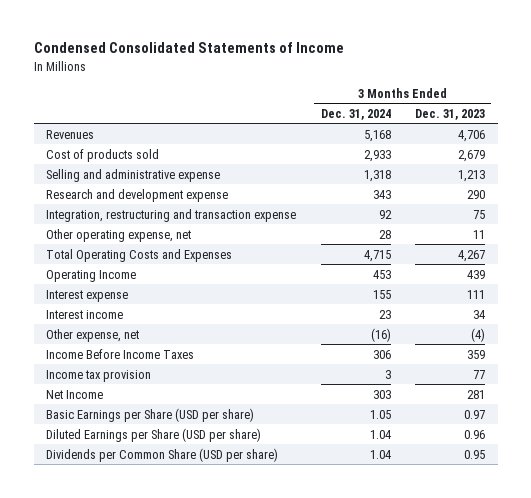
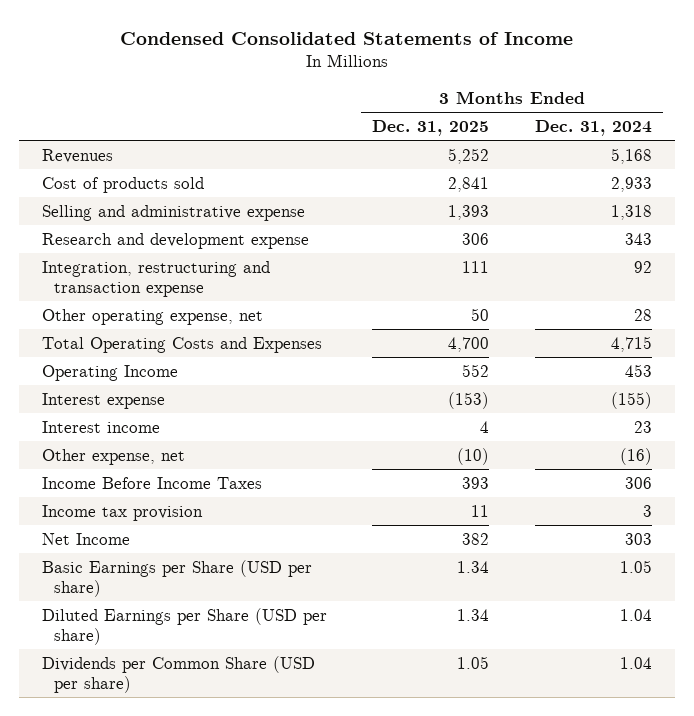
- | 3 Months Ended Dec. 31, 2024 | 3 Months Ended Dec. 31, 2023
+ | 3 Months Ended Dec. 31, 2025 | 3 Months Ended Dec. 31, 2024
- Interest expense | 155 | 111
+ Interest expense | (153) | (155)

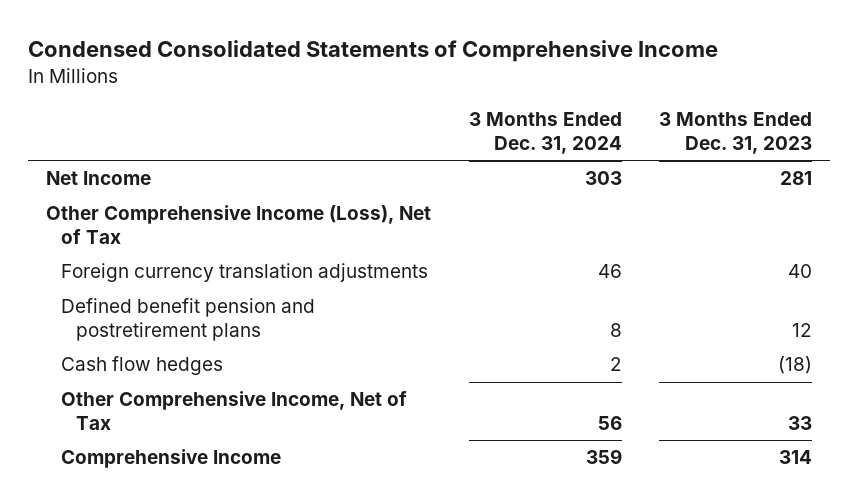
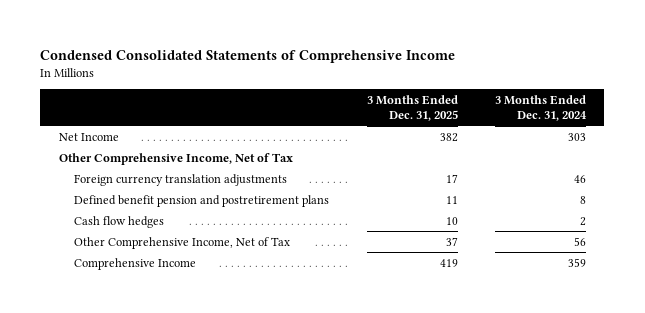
- | 3 Months Ended Dec. 31, 2024 | 3 Months Ended Dec. 31, 2023
+ | 3 Months Ended Dec. 31, 2025 | 3 Months Ended Dec. 31, 2024
- Other Comprehensive Income (Loss), Net of Tax
+ Other Comprehensive Income, Net of Tax

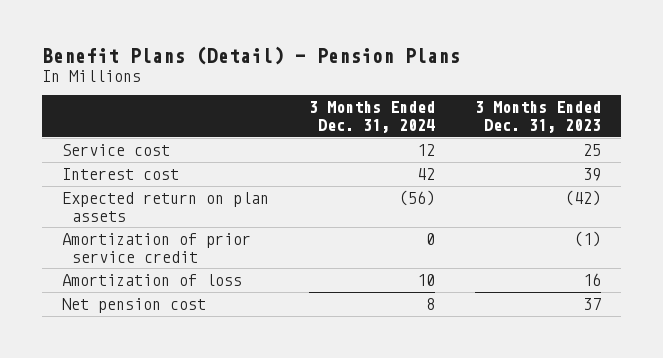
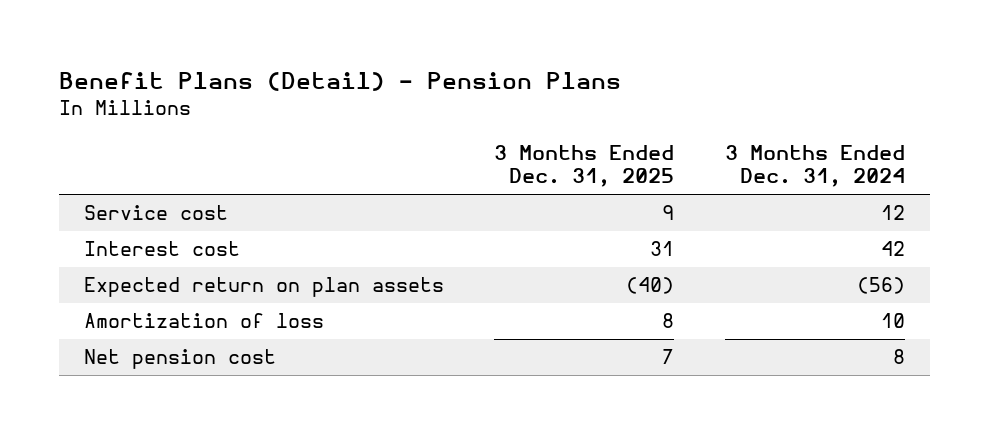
- | 3 Months Ended Dec. 31, 2024 | 3 Months Ended Dec. 31, 2023
+ | 3 Months Ended Dec. 31, 2025 | 3 Months Ended Dec. 31, 2024
- Amortization of prior service credit | 0 | (1)

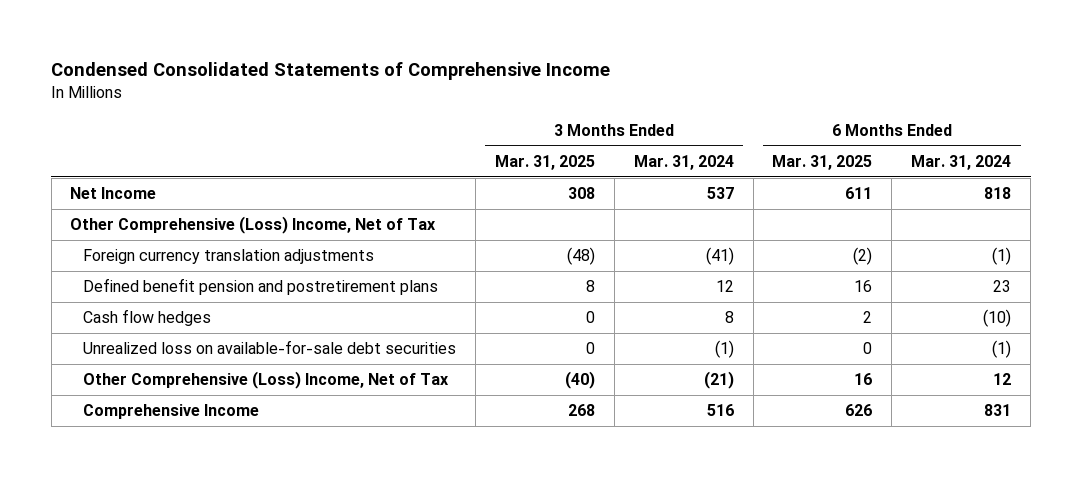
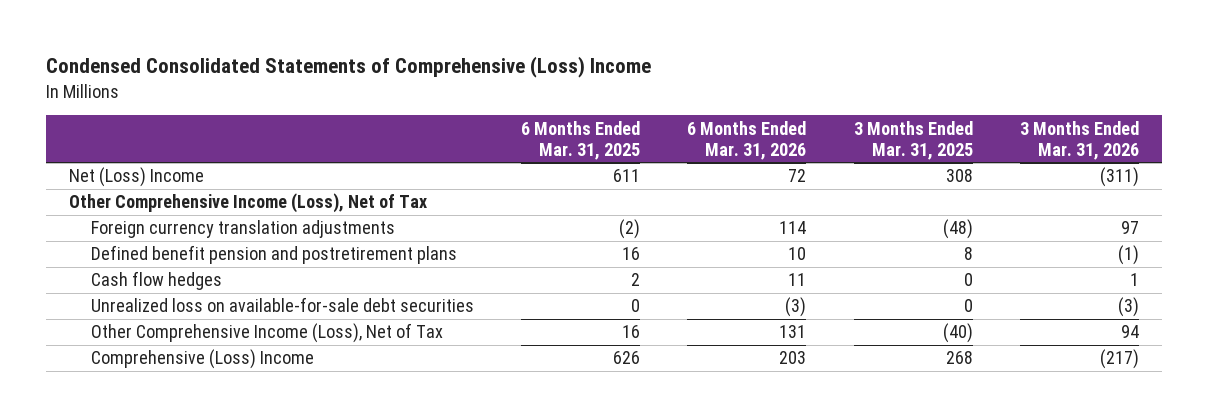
- Condensed Consolidated Statements of Comprehensive Income
+ Condensed Consolidated Statements of Comprehensive (Loss) Income
- | 3 Months Ended Mar. 31, 2025 | 3 Months Ended Mar. 31, 2024 | 6 Months Ended Mar. 31, 2025 | 6 Months Ended Mar. 31, 2024
+ | 6 Months Ended Mar. 31, 2025 | 6 Months Ended Mar. 31, 2026 | 3 Months Ended Mar. 31, 2025 | 3 Months Ended Mar. 31, 2026
- Net Income | 308 | 537 | 611 | 818
- Other Comprehensive (Loss) Income, Net of Tax
+ Net (Loss) Income | 611 | 72 | 308 | (311)
+ Other Comprehensive Income (Loss), Net of Tax
- Other Comprehensive (Loss) Income, Net of Tax | (40) | (21) | 16 | 12
- Comprehensive Income | 268 | 516 | 626 | 831
+ Other Comprehensive Income (Loss), Net of Tax | 16 | 131 | (40) | 94
+ Comprehensive (Loss) Income | 626 | 203 | 268 | (217)

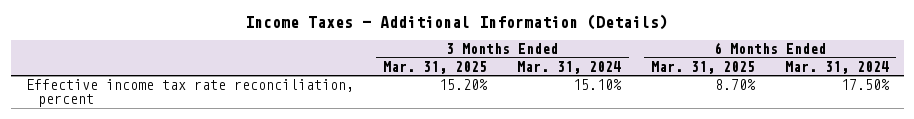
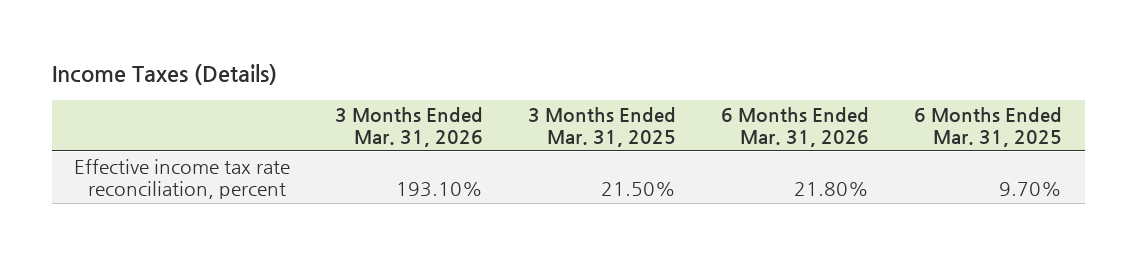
- Income Taxes - Additional Information (Details)
+ Income Taxes (Details)
- | 3 Months Ended Mar. 31, 2025 | 3 Months Ended Mar. 31, 2024 | 6 Months Ended Mar. 31, 2025 | 6 Months Ended Mar. 31, 2024
+ | 3 Months Ended Mar. 31, 2026 | 3 Months Ended Mar. 31, 2025 | 6 Months Ended Mar. 31, 2026 | 6 Months Ended Mar. 31, 2025
- Effective income tax rate reconciliation, percent | 15.20% | 15.10% | 8.70% | 17.50%
+ Effective income tax rate reconciliation, percent | 193.10% | 21.50% | 21.80% | 9.70%

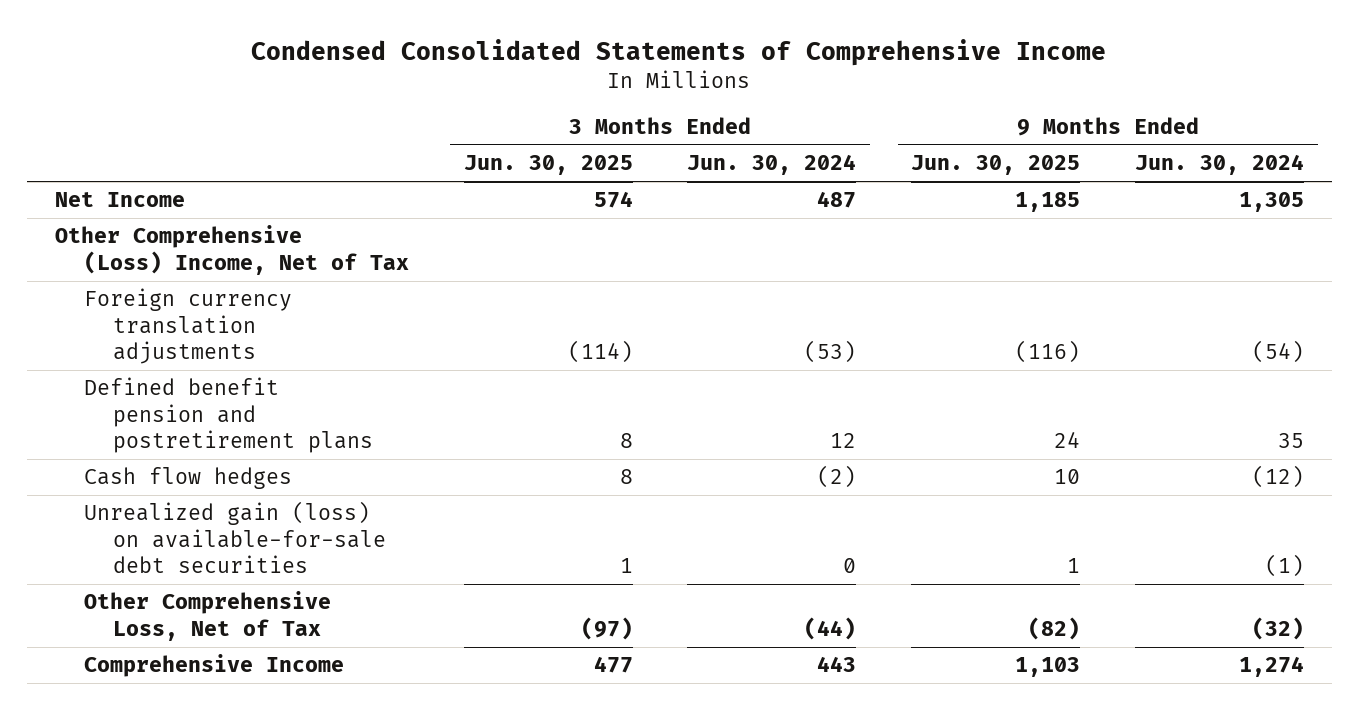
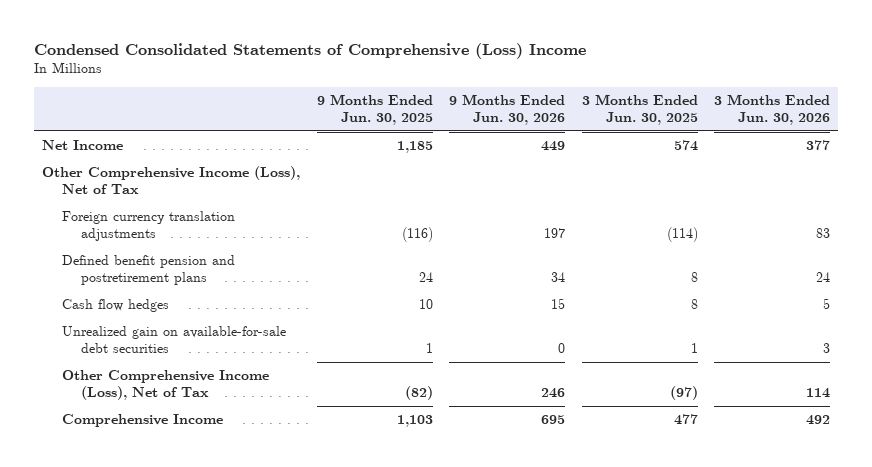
- Condensed Consolidated Statements of Comprehensive Income
+ Condensed Consolidated Statements of Comprehensive (Loss) Income
- | 3 Months Ended Jun. 30, 2025 | 3 Months Ended Jun. 30, 2024 | 9 Months Ended Jun. 30, 2025 | 9 Months Ended Jun. 30, 2024
+ | 9 Months Ended Jun. 30, 2025 | 9 Months Ended Jun. 30, 2026 | 3 Months Ended Jun. 30, 2025 | 3 Months Ended Jun. 30, 2026
- Other Comprehensive (Loss) Income, Net of Tax
+ Other Comprehensive Income (Loss), Net of Tax
- Unrealized gain (loss) on available-for-sale debt securities | 1 | 0 | 1 | (1)
- Other Comprehensive Loss, Net of Tax | (97) | (44) | (82) | (32)
+ Unrealized gain on available-for-sale debt securities | 1 | 0 | 1 | 3
+ Other Comprehensive Income (Loss), Net of Tax | (82) | 246 | (97) | 114

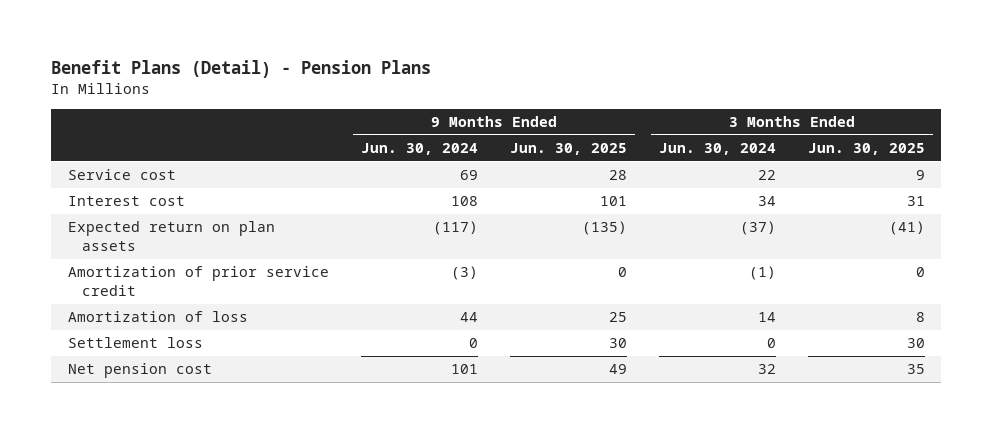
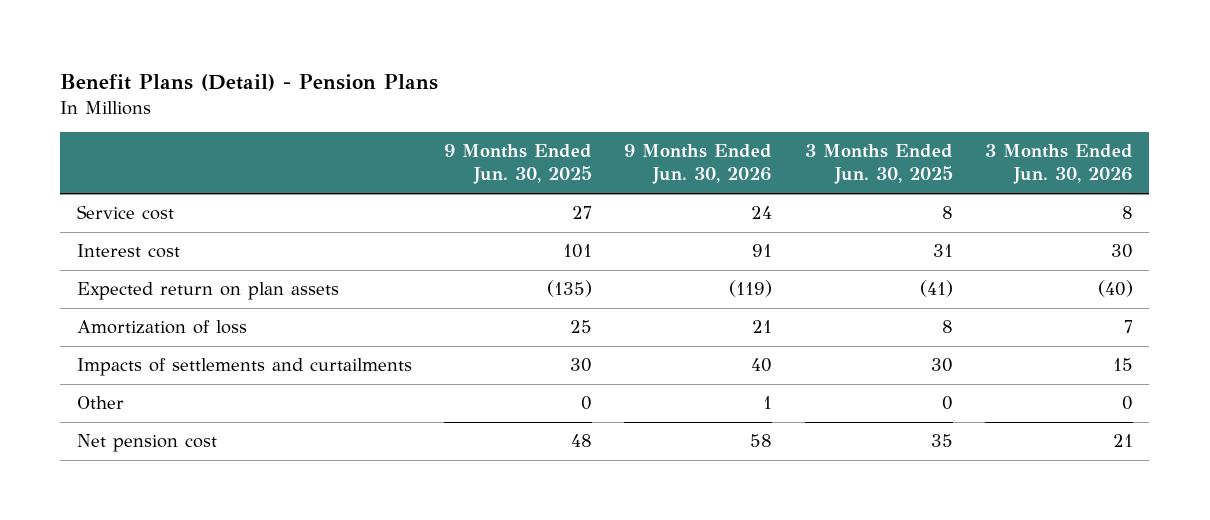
- | 9 Months Ended Jun. 30, 2024 | 9 Months Ended Jun. 30, 2025 | 3 Months Ended Jun. 30, 2024 | 3 Months Ended Jun. 30, 2025
+ | 9 Months Ended Jun. 30, 2025 | 9 Months Ended Jun. 30, 2026 | 3 Months Ended Jun. 30, 2025 | 3 Months Ended Jun. 30, 2026
- Service cost | 69 | 28 | 22 | 9
+ Service cost | 27 | 24 | 8 | 8
- Amortization of prior service credit | (3) | 0 | (1) | 0
- Settlement loss | 0 | 30 | 0 | 30
- Net pension cost | 101 | 49 | 32 | 35
+ Impacts of settlements and curtailments | 30 | 40 | 30 | 15
+ Other | 0 | 1 | 0 | 0
+ Net pension cost | 48 | 58 | 35 | 21

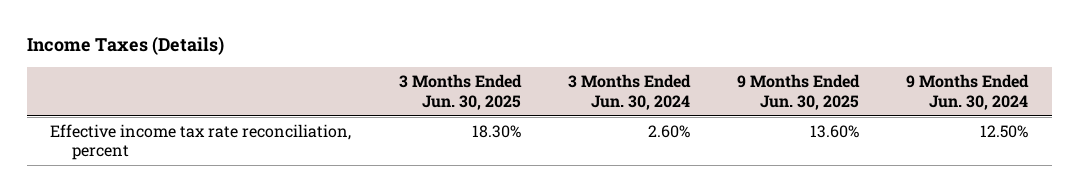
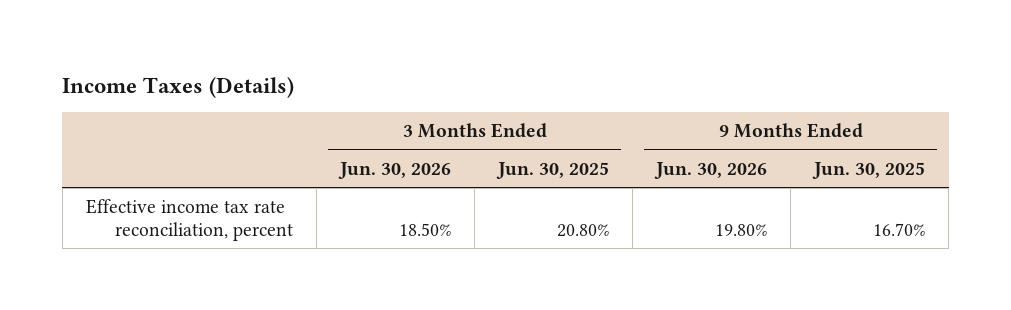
- | 3 Months Ended Jun. 30, 2025 | 3 Months Ended Jun. 30, 2024 | 9 Months Ended Jun. 30, 2025 | 9 Months Ended Jun. 30, 2024
+ | 3 Months Ended Jun. 30, 2026 | 3 Months Ended Jun. 30, 2025 | 9 Months Ended Jun. 30, 2026 | 9 Months Ended Jun. 30, 2025
- Effective income tax rate reconciliation, percent | 18.30% | 2.60% | 13.60% | 12.50%
+ Effective income tax rate reconciliation, percent | 18.50% | 20.80% | 19.80% | 16.70%

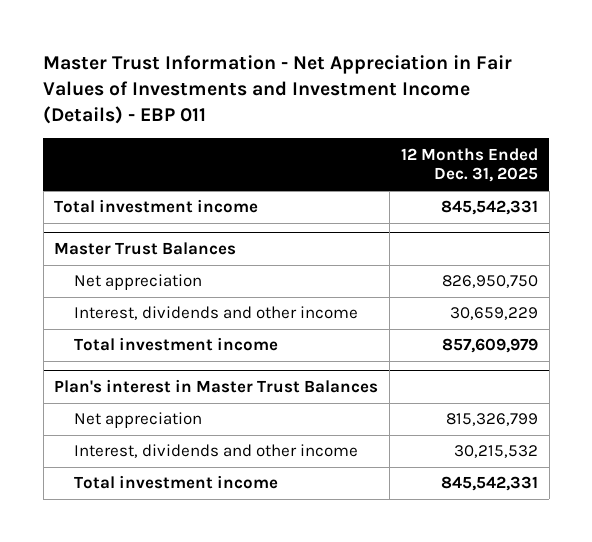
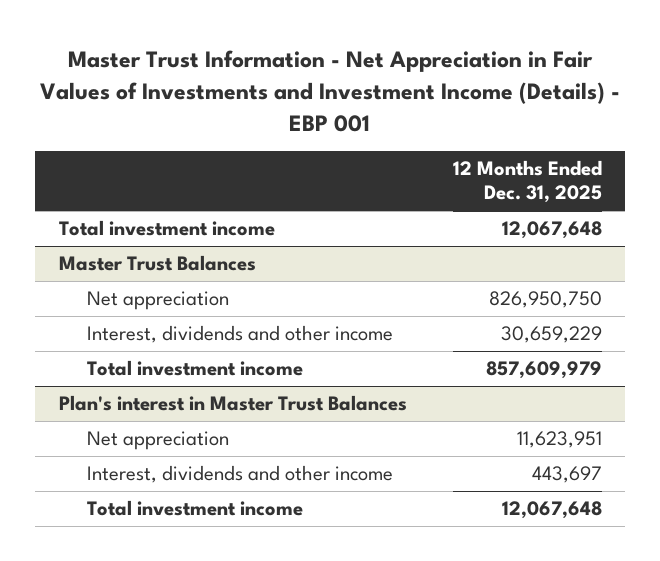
- Master Trust Information - Net Appreciation in Fair Values of Investments and Investment Income (Details) - EBP 011
+ Master Trust Information - Net Appreciation in Fair Values of Investments and Investment Income (Details) - EBP 001
- Total investment income | 845,542,331
+ Total investment income | 12,067,648
@ Plan's interest in Master Trust Balances
- Net appreciation | 815,326,799
- Interest, dividends and other income | 30,215,532
- Total investment income | 845,542,331
+ Net appreciation | 11,623,951
+ Interest, dividends and other income | 443,697
+ Total investment income | 12,067,648

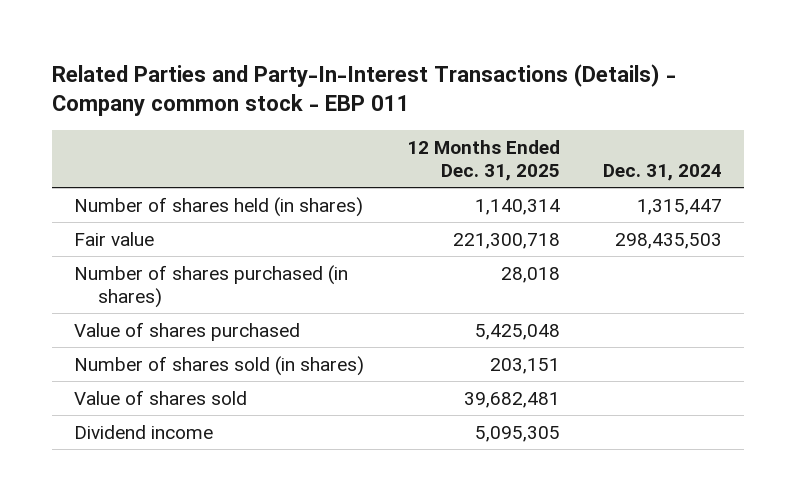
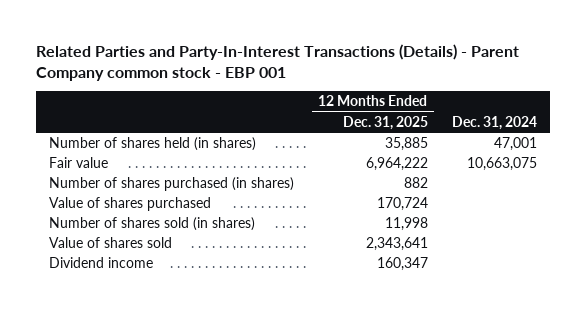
- Related Parties and Party-In-Interest Transactions (Details) - Company common stock - EBP 011
+ Related Parties and Party-In-Interest Transactions (Details) - Parent Company common stock - EBP 001
- Number of shares held (in shares) | 1,140,314 | 1,315,447
- Fair value | 221,300,718 | 298,435,503
- Number of shares purchased (in shares) | 28,018 |
- Value of shares purchased | 5,425,048 |
- Number of shares sold (in shares) | 203,151 |
- Value of shares sold | 39,682,481 |
- Dividend income | 5,095,305 |
+ Number of shares held (in shares) | 35,885 | 47,001
+ Fair value | 6,964,222 | 10,663,075
+ Number of shares purchased (in shares) | 882 |
+ Value of shares purchased | 170,724 |
+ Number of shares sold (in shares) | 11,998 |
+ Value of shares sold | 2,343,641 |
+ Dividend income | 160,347 |

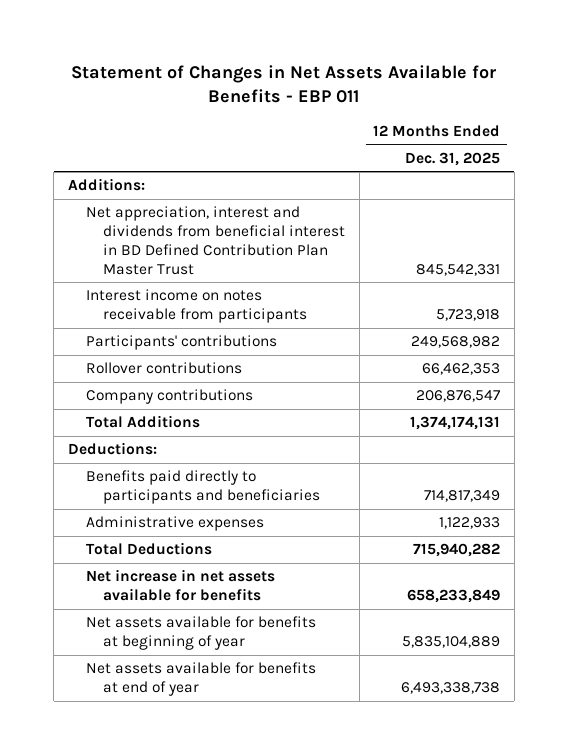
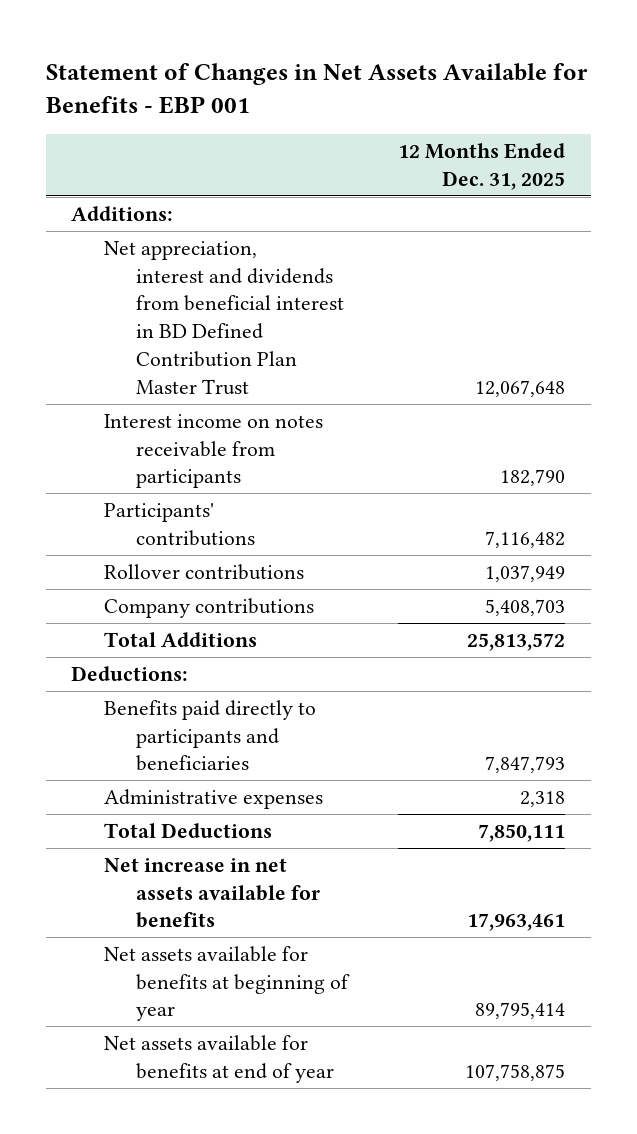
- Statement of Changes in Net Assets Available for Benefits - EBP 011
+ Statement of Changes in Net Assets Available for Benefits - EBP 001
- Net appreciation, interest and dividends from beneficial interest in BD Defined Contribution Plan Master Trust | 845,542,331
- Interest income on notes receivable from participants | 5,723,918
- Participants' contributions | 249,568,982
- Rollover contributions | 66,462,353
- Company contributions | 206,876,547
- Total Additions | 1,374,174,131
+ Net appreciation, interest and dividends from beneficial interest in BD Defined Contribution Plan Master Trust | 12,067,648
+ Interest income on notes receivable from participants | 182,790
+ Participants' contributions | 7,116,482
+ Rollover contributions | 1,037,949
+ Company contributions | 5,408,703
+ Total Additions | 25,813,572
- Benefits paid directly to participants and beneficiaries | 714,817,349
- Administrative expenses | 1,122,933
- Total Deductions | 715,940,282
- Net increase in net assets available for benefits | 658,233,849
- Net assets available for benefits at beginning of year | 5,835,104,889
- Net assets available for benefits at end of year | 6,493,338,738
+ Benefits paid directly to participants and beneficiaries | 7,847,793
+ Administrative expenses | 2,318
+ Total Deductions | 7,850,111
+ Net increase in net assets available for benefits | 17,963,461
+ Net assets available for benefits at beginning of year | 89,795,414
+ Net assets available for benefits at end of year | 107,758,875

